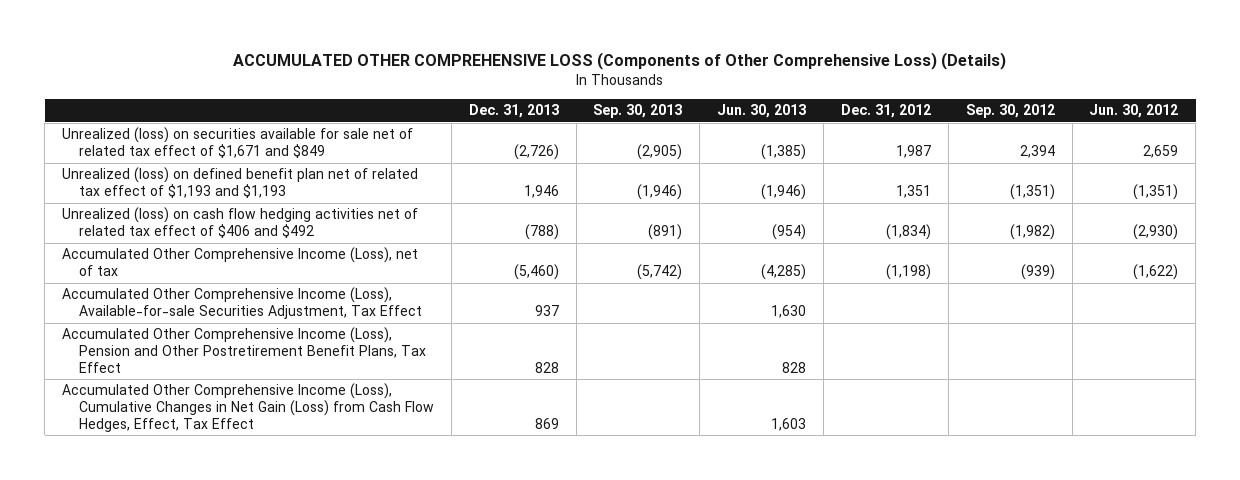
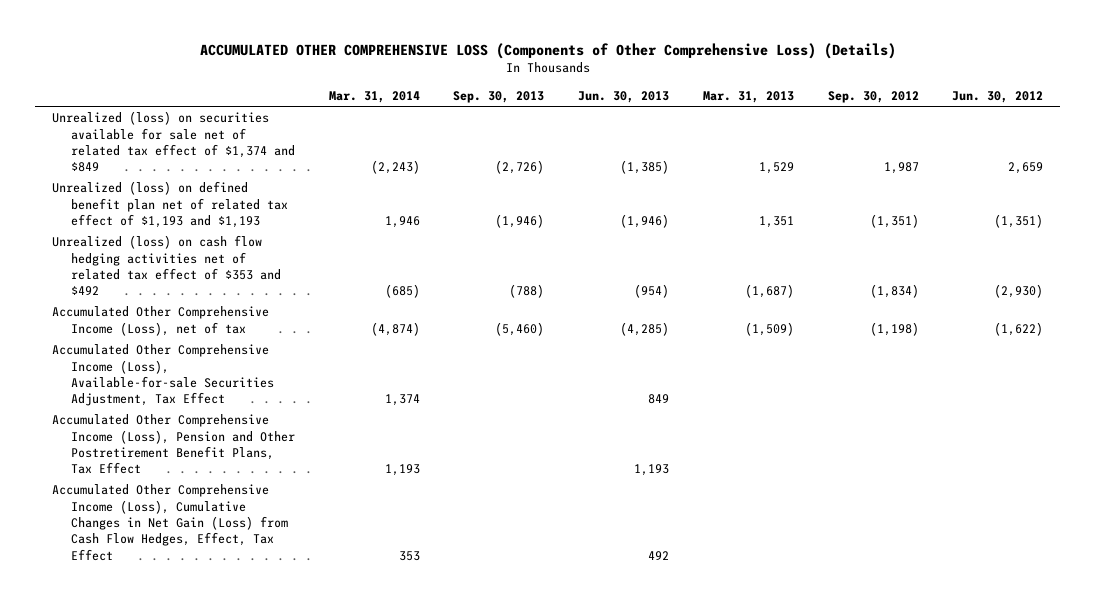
- | Dec. 31, 2013 | Sep. 30, 2013 | Jun. 30, 2013 | Dec. 31, 2012 | Sep. 30, 2012 | Jun. 30, 2012
+ | Mar. 31, 2014 | Sep. 30, 2013 | Jun. 30, 2013 | Mar. 31, 2013 | Sep. 30, 2012 | Jun. 30, 2012
- Unrealized (loss) on securities available for sale net of related tax effect of $1,671 and $849 | (2,726) | (2,905) | (1,385) | 1,987 | 2,394 | 2,659
+ Unrealized (loss) on securities available for sale net of related tax effect of $1,374 and $849 | (2,243) | (2,726) | (1,385) | 1,529 | 1,987 | 2,659
- Unrealized (loss) on cash flow hedging activities net of related tax effect of $406 and $492 | (788) | (891) | (954) | (1,834) | (1,982) | (2,930)
- Accumulated Other Comprehensive Income (Loss), net of tax | (5,460) | (5,742) | (4,285) | (1,198) | (939) | (1,622)
- Accumulated Other Comprehensive Income (Loss), Available-for-sale Securities Adjustment, Tax Effect | 937 | | 1,630 | | |
- Accumulated Other Comprehensive Income (Loss), Pension and Other Postretirement Benefit Plans, Tax Effect | 828 | | 828 | | |
- Accumulated Other Comprehensive Income (Loss), Cumulative Changes in Net Gain (Loss) from Cash Flow Hedges, Effect, Tax Effect | 869 | | 1,603 | | |
+ Unrealized (loss) on cash flow hedging activities net of related tax effect of $353 and $492 | (685) | (788) | (954) | (1,687) | (1,834) | (2,930)
+ Accumulated Other Comprehensive Income (Loss), net of tax | (4,874) | (5,460) | (4,285) | (1,509) | (1,198) | (1,622)
+ Accumulated Other Comprehensive Income (Loss), Available-for-sale Securities Adjustment, Tax Effect | 1,374 | | 849 | | |
+ Accumulated Other Comprehensive Income (Loss), Pension and Other Postretirement Benefit Plans, Tax Effect | 1,193 | | 1,193 | | |
+ Accumulated Other Comprehensive Income (Loss), Cumulative Changes in Net Gain (Loss) from Cash Flow Hedges, Effect, Tax Effect | 353 | | 492 | | |

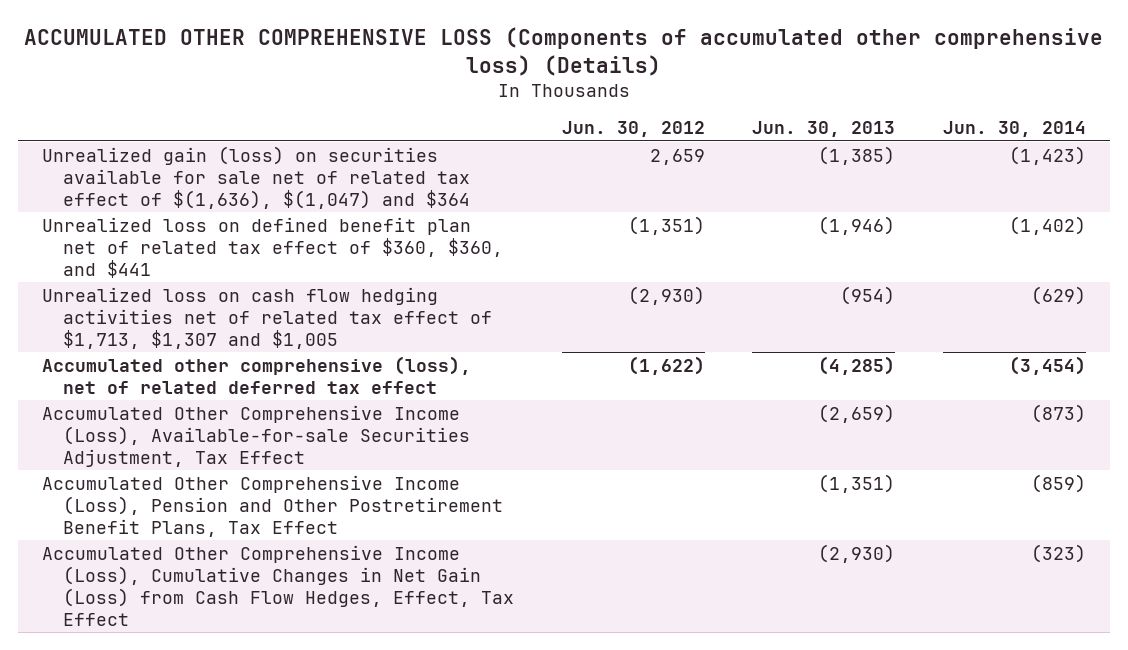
- ACCUMULATED OTHER COMPREHENSIVE LOSS (Components of Other Comprehensive Loss) (Details)
+ ACCUMULATED OTHER COMPREHENSIVE LOSS (Components of accumulated other comprehensive loss) (Details)
- | Mar. 31, 2014 | Sep. 30, 2013 | Jun. 30, 2013 | Mar. 31, 2013 | Sep. 30, 2012 | Jun. 30, 2012
+ | Jun. 30, 2012 | Jun. 30, 2013 | Jun. 30, 2014
- Unrealized (loss) on securities available for sale net of related tax effect of $1,374 and $849 | (2,243) | (2,726) | (1,385) | 1,529 | 1,987 | 2,659
- Unrealized (loss) on defined benefit plan net of related tax effect of $1,193 and $1,193 | 1,946 | (1,946) | (1,946) | 1,351 | (1,351) | (1,351)
- Unrealized (loss) on cash flow hedging activities net of related tax effect of $353 and $492 | (685) | (788) | (954) | (1,687) | (1,834) | (2,930)
- Accumulated Other Comprehensive Income (Loss), net of tax | (4,874) | (5,460) | (4,285) | (1,509) | (1,198) | (1,622)
- Accumulated Other Comprehensive Income (Loss), Available-for-sale Securities Adjustment, Tax Effect | 1,374 | | 849 | | |
- Accumulated Other Comprehensive Income (Loss), Pension and Other Postretirement Benefit Plans, Tax Effect | 1,193 | | 1,193 | | |
- Accumulated Other Comprehensive Income (Loss), Cumulative Changes in Net Gain (Loss) from Cash Flow Hedges, Effect, Tax Effect | 353 | | 492 | | |
+ Unrealized gain (loss) on securities available for sale net of related tax effect of $(1,636), $(1,047) and $364 | 2,659 | (1,385) | (1,423)
+ Unrealized loss on defined benefit plan net of related tax effect of $360, $360, and $441 | (1,351) | (1,946) | (1,402)
+ Unrealized loss on cash flow hedging activities net of related tax effect of $1,713, $1,307 and $1,005 | (2,930) | (954) | (629)
+ Accumulated other comprehensive (loss), net of related deferred tax effect | (1,622) | (4,285) | (3,454)
+ Accumulated Other Comprehensive Income (Loss), Available-for-sale Securities Adjustment, Tax Effect | | (2,659) | (873)
+ Accumulated Other Comprehensive Income (Loss), Pension and Other Postretirement Benefit Plans, Tax Effect | | (1,351) | (859)
+ Accumulated Other Comprehensive Income (Loss), Cumulative Changes in Net Gain (Loss) from Cash Flow Hedges, Effect, Tax Effect | | (2,930) | (323)

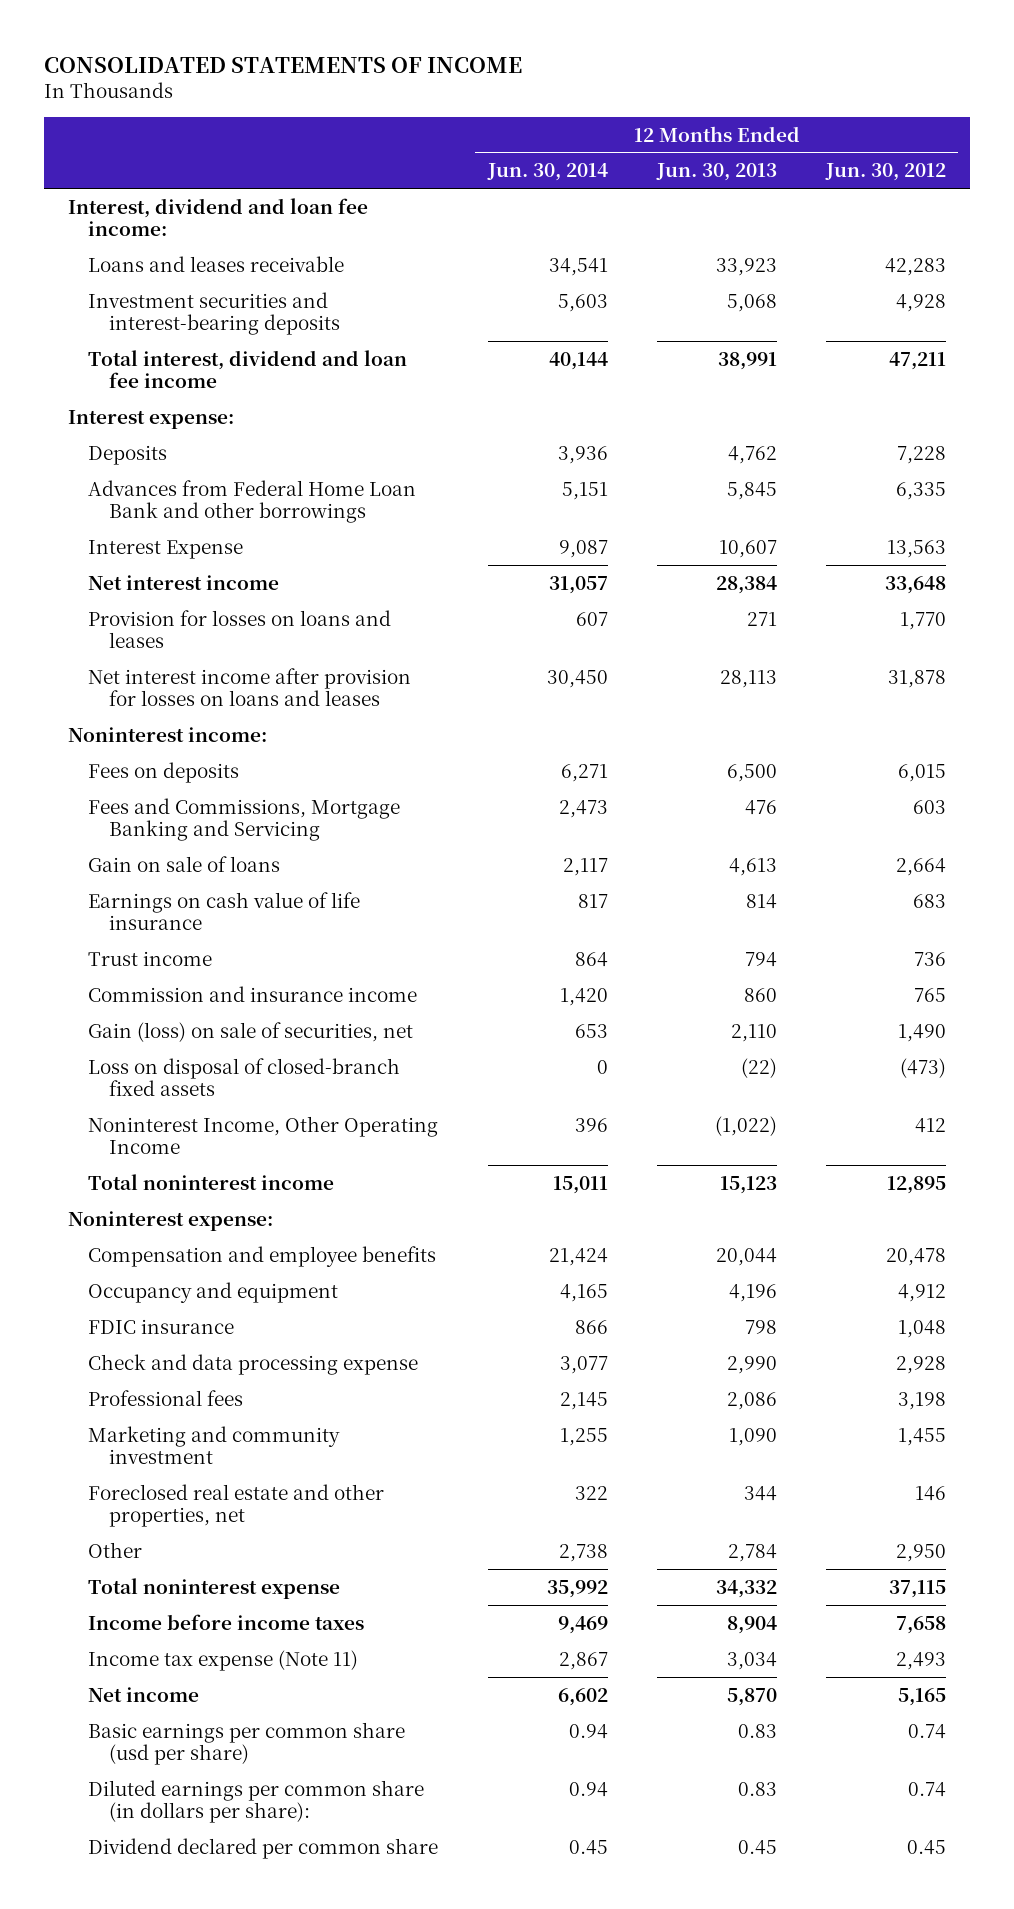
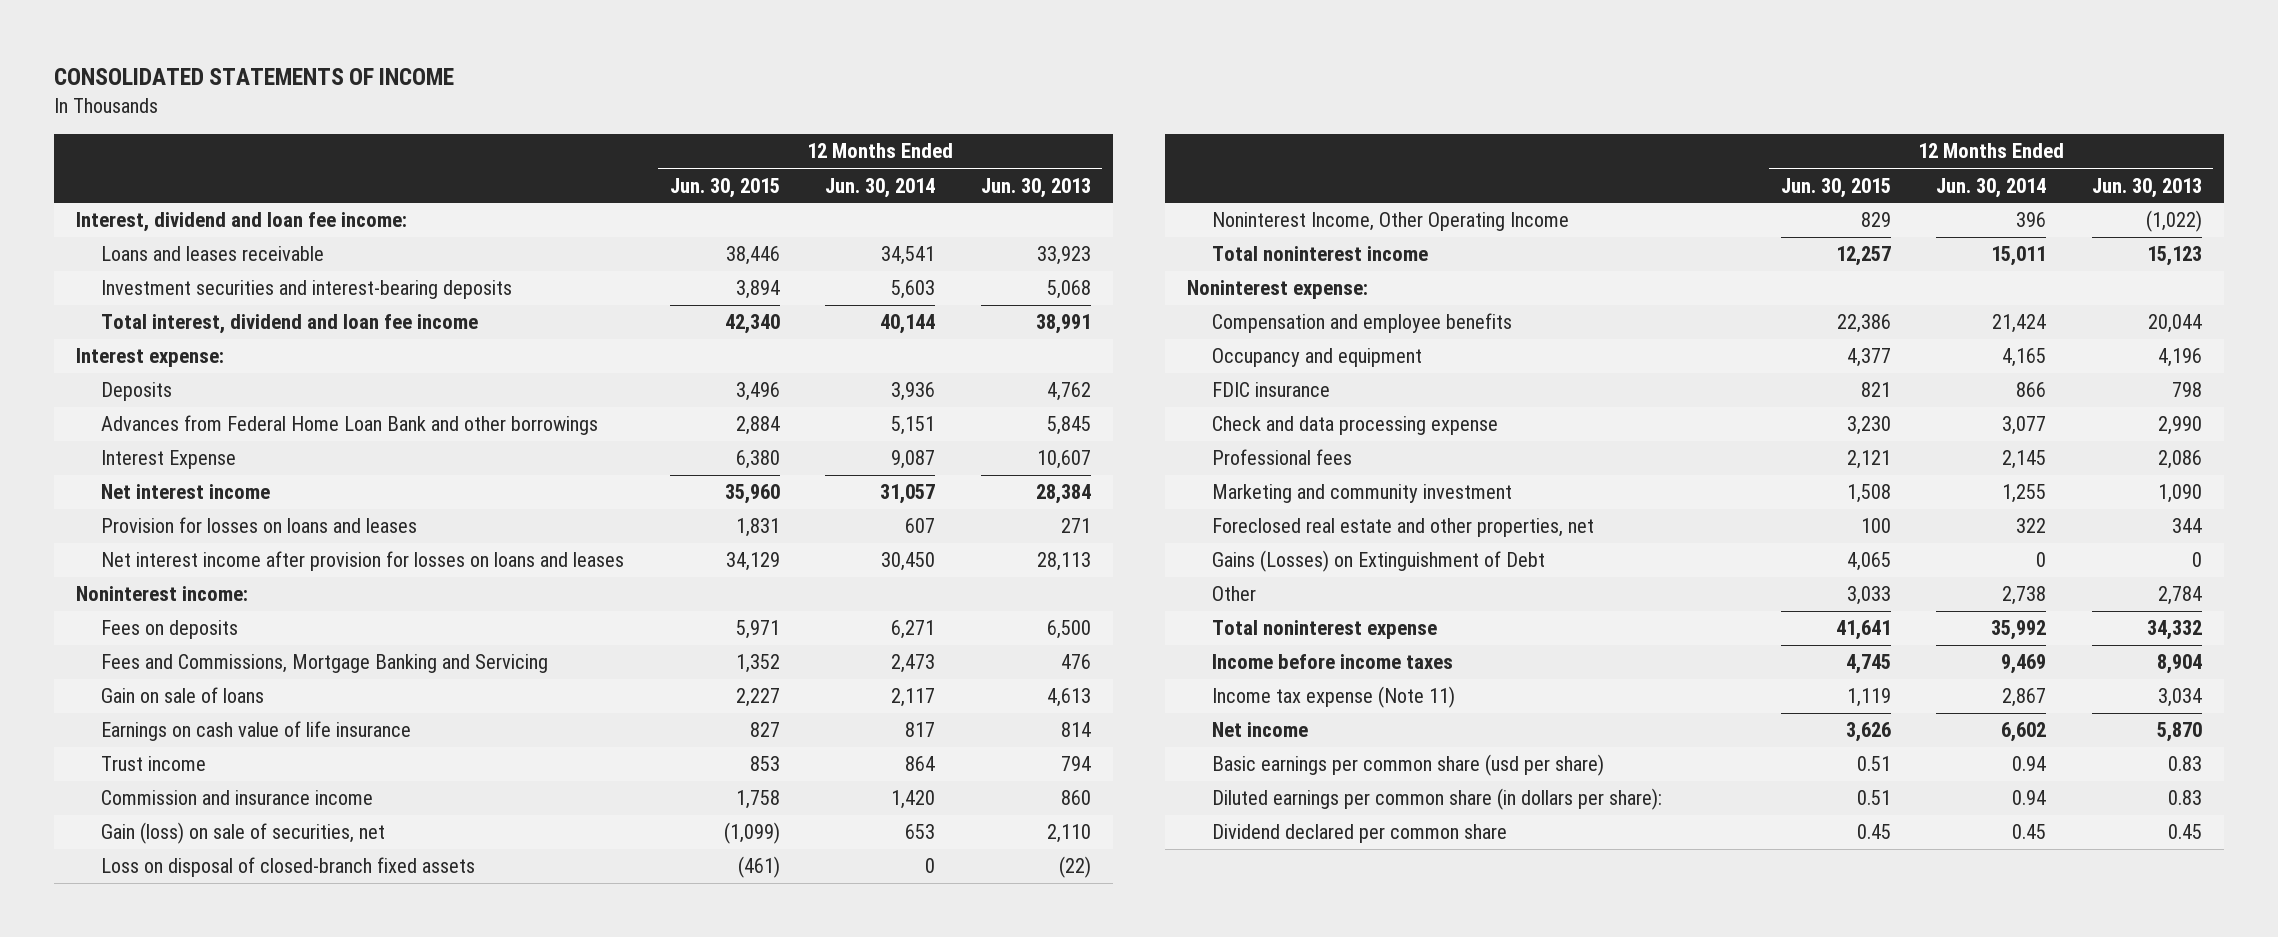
- | 12 Months Ended Jun. 30, 2014 | 12 Months Ended Jun. 30, 2013 | 12 Months Ended Jun. 30, 2012
+ | 12 Months Ended Jun. 30, 2015 | 12 Months Ended Jun. 30, 2014 | 12 Months Ended Jun. 30, 2013
+ Gains (Losses) on Extinguishment of Debt | 4,065 | 0 | 0

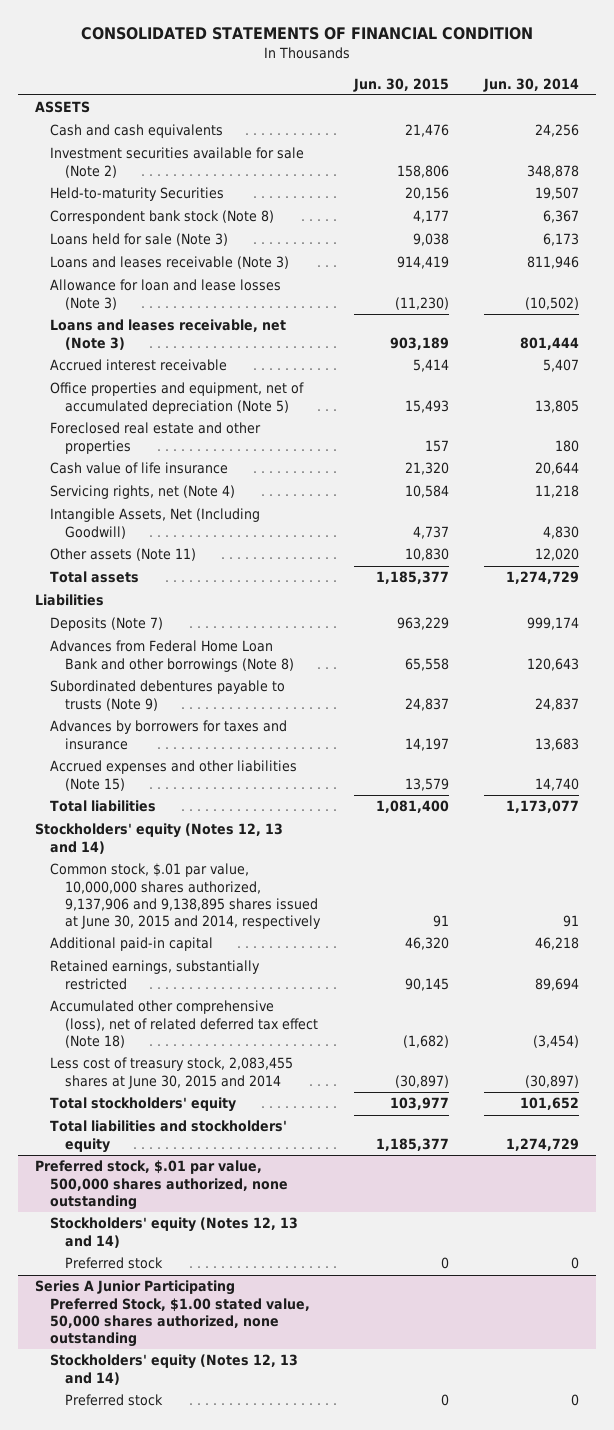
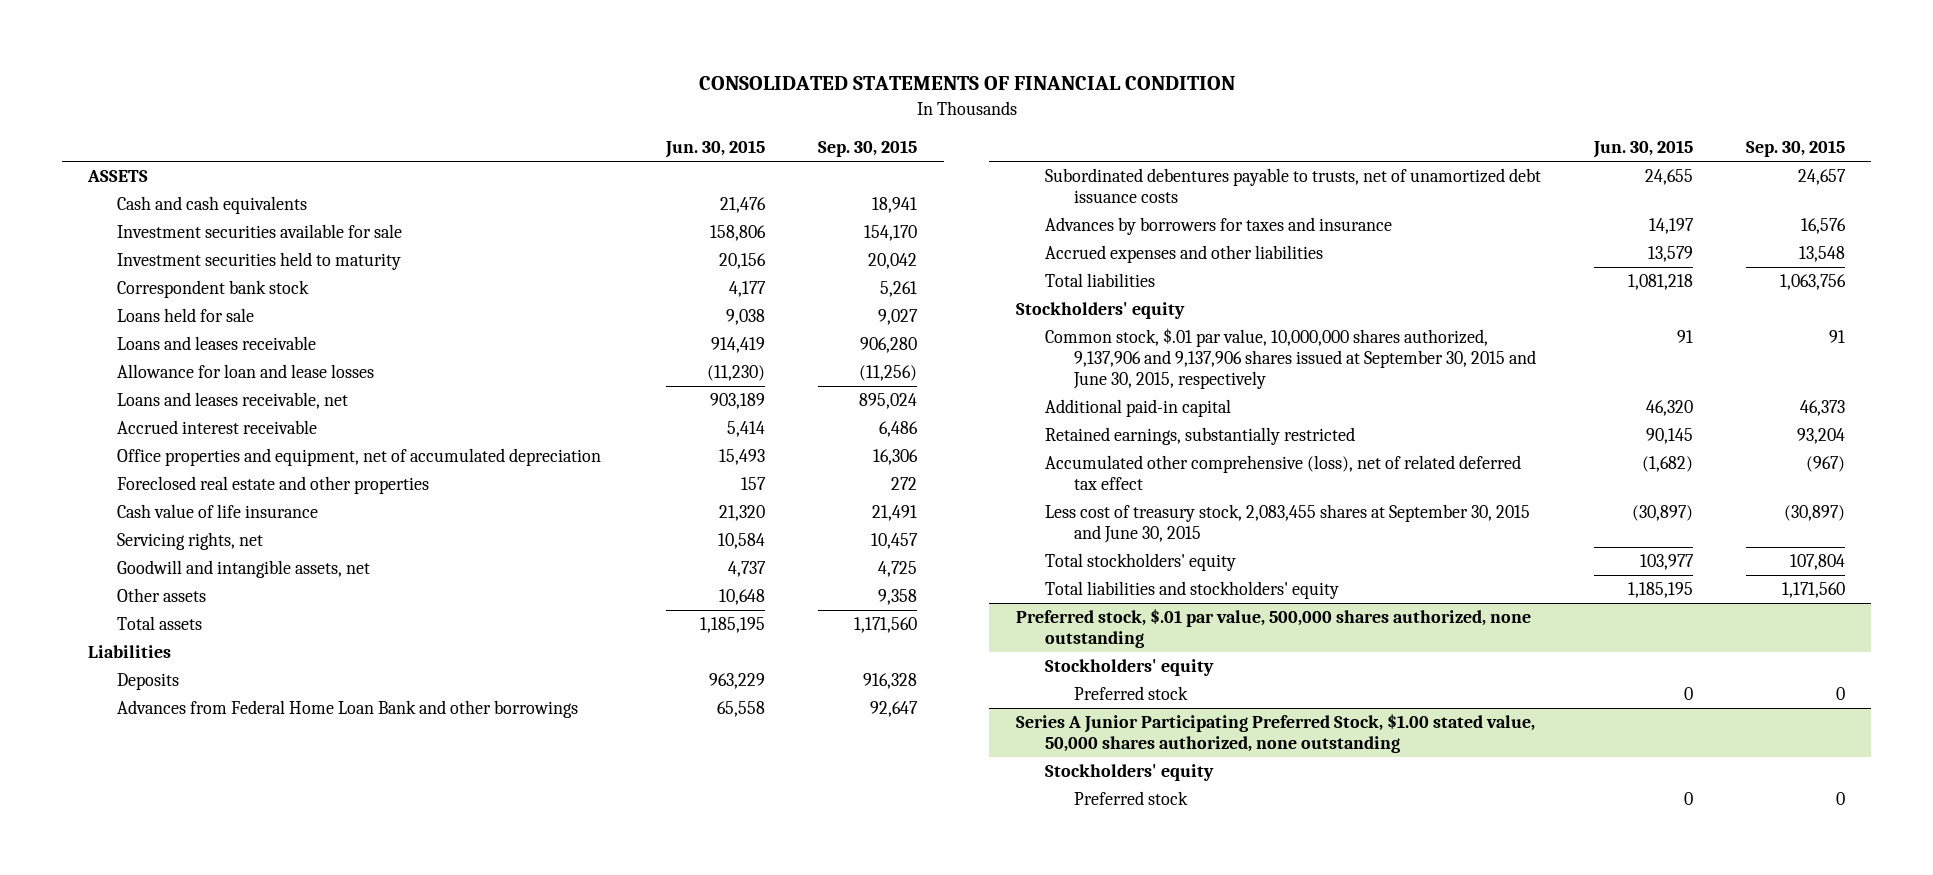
- | Jun. 30, 2015 | Jun. 30, 2014
+ | Jun. 30, 2015 | Sep. 30, 2015
- Investment securities available for sale (Note 2) | 158,806 | 348,878
- Held-to-maturity Securities | 20,156 | 19,507
- Correspondent bank stock (Note 8) | 4,177 | 6,367
- Loans held for sale (Note 3) | 9,038 | 6,173
- Loans and leases receivable (Note 3) | 914,419 | 811,946
- Allowance for loan and lease losses (Note 3) | (11,230) | (10,502)
- Loans and leases receivable, net (Note 3) | 903,189 | 801,444
+ Investment securities available for sale | 158,806 | 154,170
+ Investment securities held to maturity | 20,156 | 20,042
+ Correspondent bank stock | 4,177 | 5,261
+ Loans held for sale | 9,038 | 9,027
+ Loans and leases receivable | 914,419 | 906,280
+ Allowance for loan and lease losses | (11,230) | (11,256)
+ Loans and leases receivable, net | 903,189 | 895,024
- Office properties and equipment, net of accumulated depreciation (Note 5) | 15,493 | 13,805
+ Office properties and equipment, net of accumulated depreciation | 15,493 | 16,306
- Servicing rights, net (Note 4) | 10,584 | 11,218
- Intangible Assets, Net (Including Goodwill) | 4,737 | 4,830
- Other assets (Note 11) | 10,830 | 12,020
- Total assets | 1,185,377 | 1,274,729
+ Servicing rights, net | 10,584 | 10,457
+ Goodwill and intangible assets, net | 4,737 | 4,725
+ Other assets | 10,648 | 9,358
+ Total assets | 1,185,195 | 1,171,560
- Deposits (Note 7) | 963,229 | 999,174
- Advances from Federal Home Loan Bank and other borrowings (Note 8) | 65,558 | 120,643
- Subordinated debentures payable to trusts (Note 9) | 24,837 | 24,837
+ Deposits | 963,229 | 916,328
+ Advances from Federal Home Loan Bank and other borrowings | 65,558 | 92,647
+ Subordinated debentures payable to trusts, net of unamortized debt issuance costs | 24,655 | 24,657
- Accrued expenses and other liabilities (Note 15) | 13,579 | 14,740
- Total liabilities | 1,081,400 | 1,173,077
- Stockholders' equity (Notes 12, 13 and 14)
- Common stock, $.01 par value, 10,000,000 shares authorized, 9,137,906 and 9,138,895 shares issued at June 30, 2015 and 2014, respectively | 91 | 91
+ Accrued expenses and other liabilities | 13,579 | 13,548
+ Total liabilities | 1,081,218 | 1,063,756
+ Stockholders' equity
+ Common stock, $.01 par value, 10,000,000 shares authorized, 9,137,906 and 9,137,906 shares issued at September 30, 2015 and June 30, 2015, respectively | 91 | 91
- Accumulated other comprehensive (loss), net of related deferred tax effect (Note 18) | (1,682) | (3,454)
- Less cost of treasury stock, 2,083,455 shares at June 30, 2015 and 2014 | (30,897) | (30,897)
+ Accumulated other comprehensive (loss), net of related deferred tax effect | (1,682) | (967)
+ Less cost of treasury stock, 2,083,455 shares at September 30, 2015 and June 30, 2015 | (30,897) | (30,897)
- Total liabilities and stockholders' equity | 1,185,377 | 1,274,729
+ Total liabilities and stockholders' equity | 1,185,195 | 1,171,560
@ Preferred stock, $.01 par value, 500,000 shares authorized, none outstanding
- Stockholders' equity (Notes 12, 13 and 14)
+ Stockholders' equity
@ Series A Junior Participating Preferred Stock, $1.00 stated value, 50,000 shares authorized, none outstanding
- Stockholders' equity (Notes 12, 13 and 14)
+ Stockholders' equity

